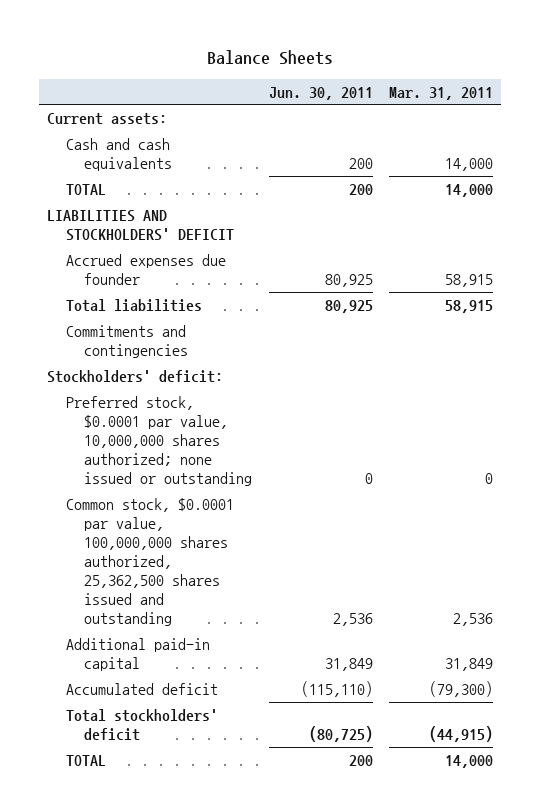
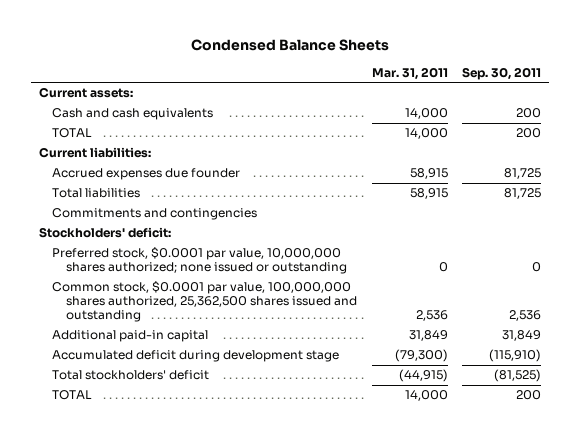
- Balance Sheets
+ Condensed Balance Sheets
- | Jun. 30, 2011 | Mar. 31, 2011
+ | Mar. 31, 2011 | Sep. 30, 2011
- LIABILITIES AND STOCKHOLDERS' DEFICIT
+ Current liabilities:
- Accumulated deficit | (115,110) | (79,300)
+ Accumulated deficit during development stage | (79,300) | (115,910)

